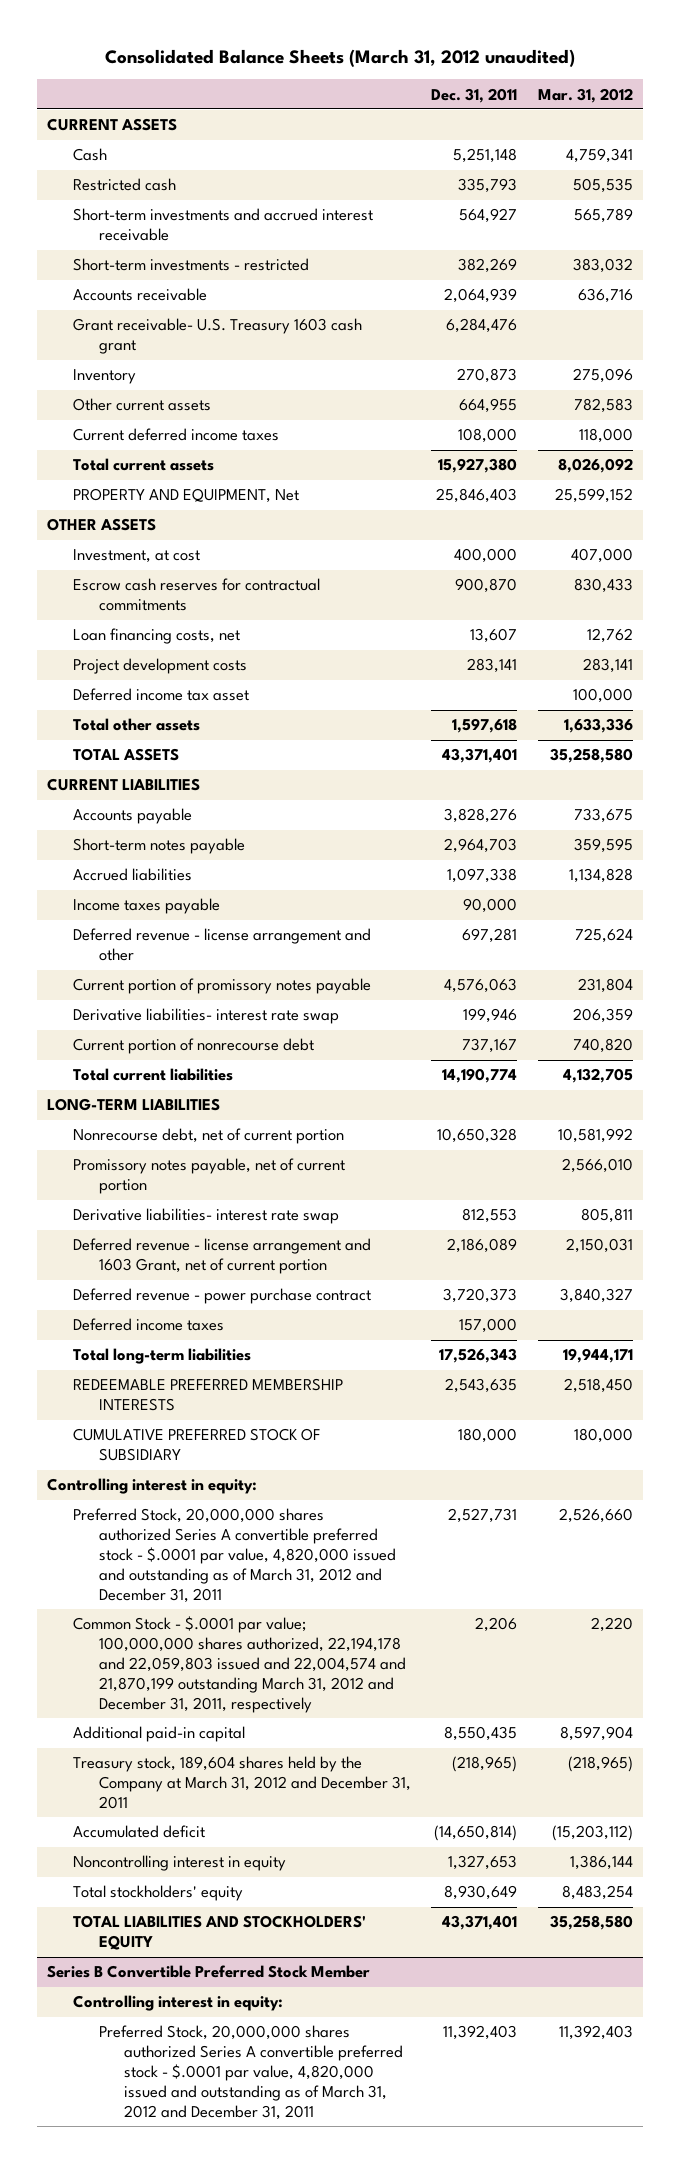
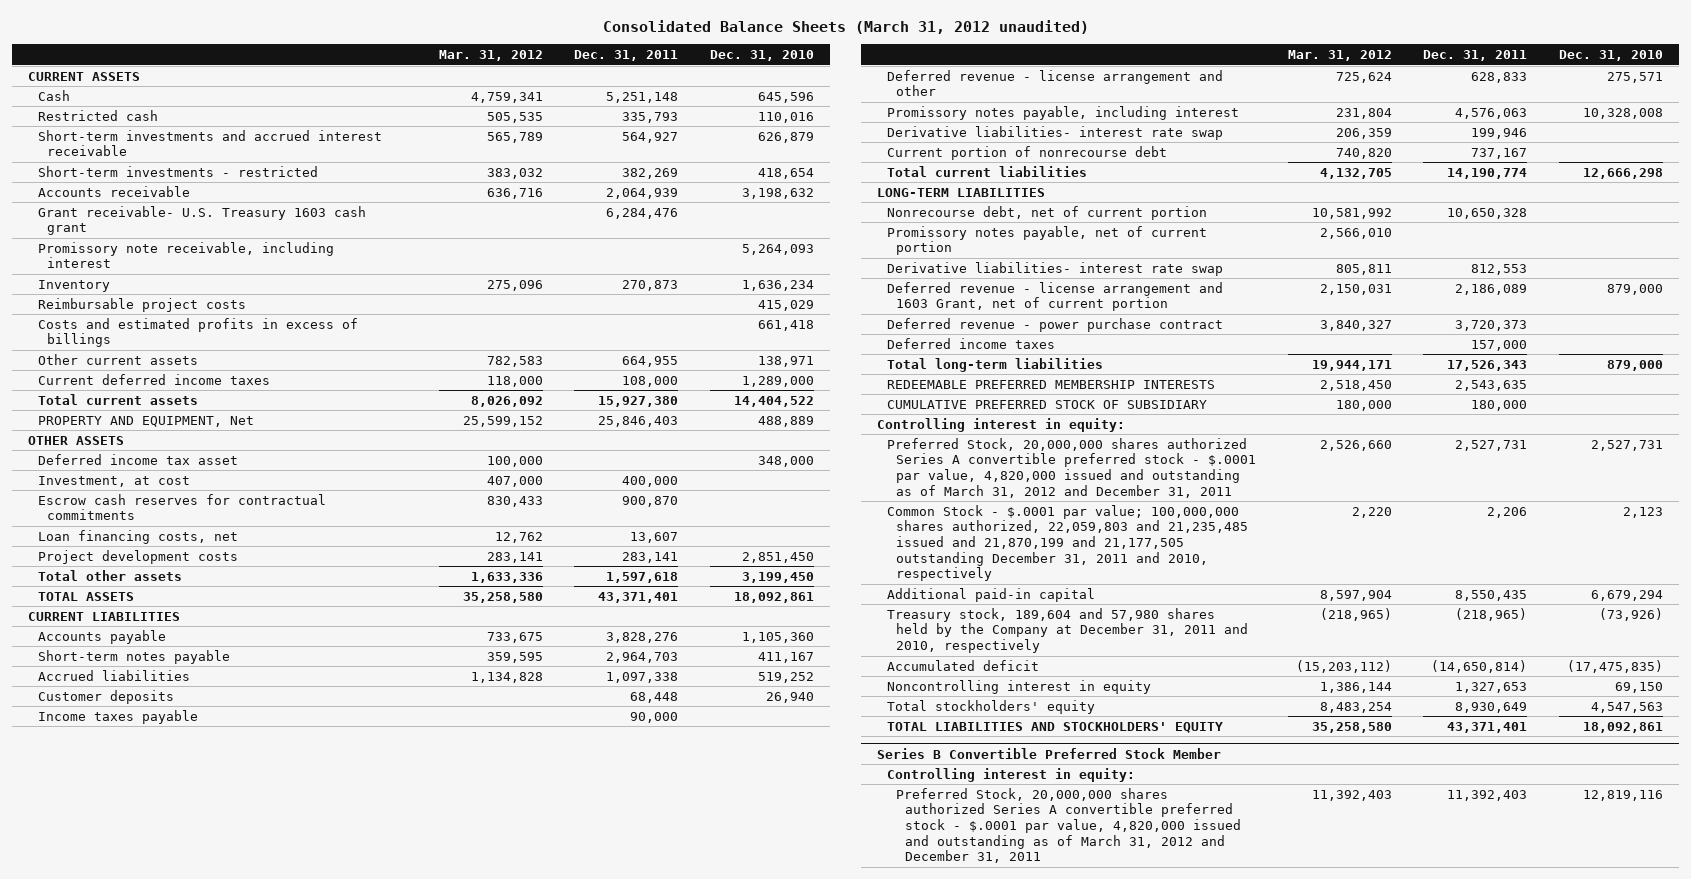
- | Dec. 31, 2011 | Mar. 31, 2012
+ | Mar. 31, 2012 | Dec. 31, 2011 | Dec. 31, 2010
+ Promissory note receivable, including interest | | | 5,264,093
+ Reimbursable project costs | | | 415,029
+ Costs and estimated profits in excess of billings | | | 661,418
moved up: Deferred income tax asset | 100,000 | | 348,000
+ Customer deposits | | 68,448 | 26,940
- Deferred revenue - license arrangement and other | 697,281 | 725,624
- Current portion of promissory notes payable | 4,576,063 | 231,804
+ Deferred revenue - license arrangement and other | 725,624 | 628,833 | 275,571
+ Promissory notes payable, including interest | 231,804 | 4,576,063 | 10,328,008
- Common Stock - $.0001 par value; 100,000,000 shares authorized, 22,194,178 and 22,059,803 issued and 22,004,574 and 21,870,199 outstanding March 31, 2012 and December 31, 2011, respectively | 2,206 | 2,220
+ Common Stock - $.0001 par value; 100,000,000 shares authorized, 22,059,803 and 21,235,485 issued and 21,870,199 and 21,177,505 outstanding December 31, 2011 and 2010, respectively | 2,220 | 2,206 | 2,123
- Treasury stock, 189,604 shares held by the Company at March 31, 2012 and December 31, 2011 | (218,965) | (218,965)
+ Treasury stock, 189,604 and 57,980 shares held by the Company at December 31, 2011 and 2010, respectively | (218,965) | (218,965) | (73,926)

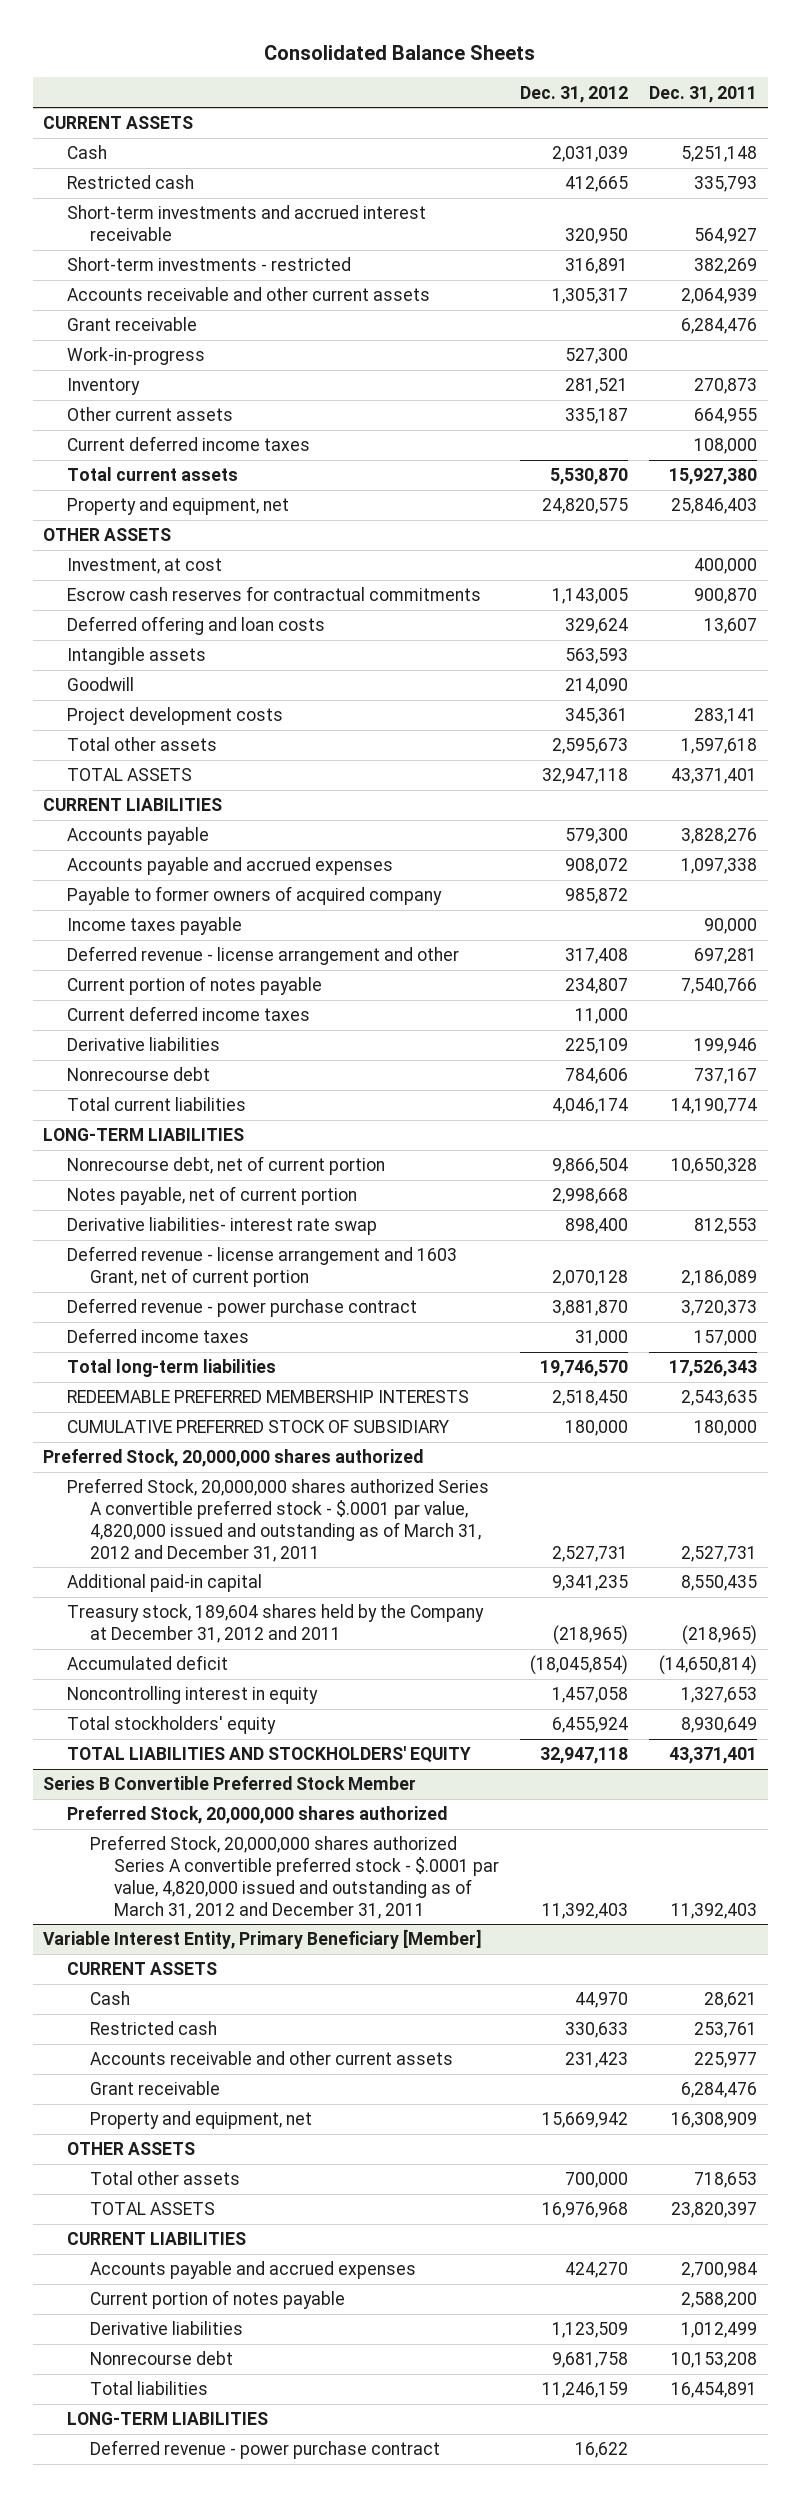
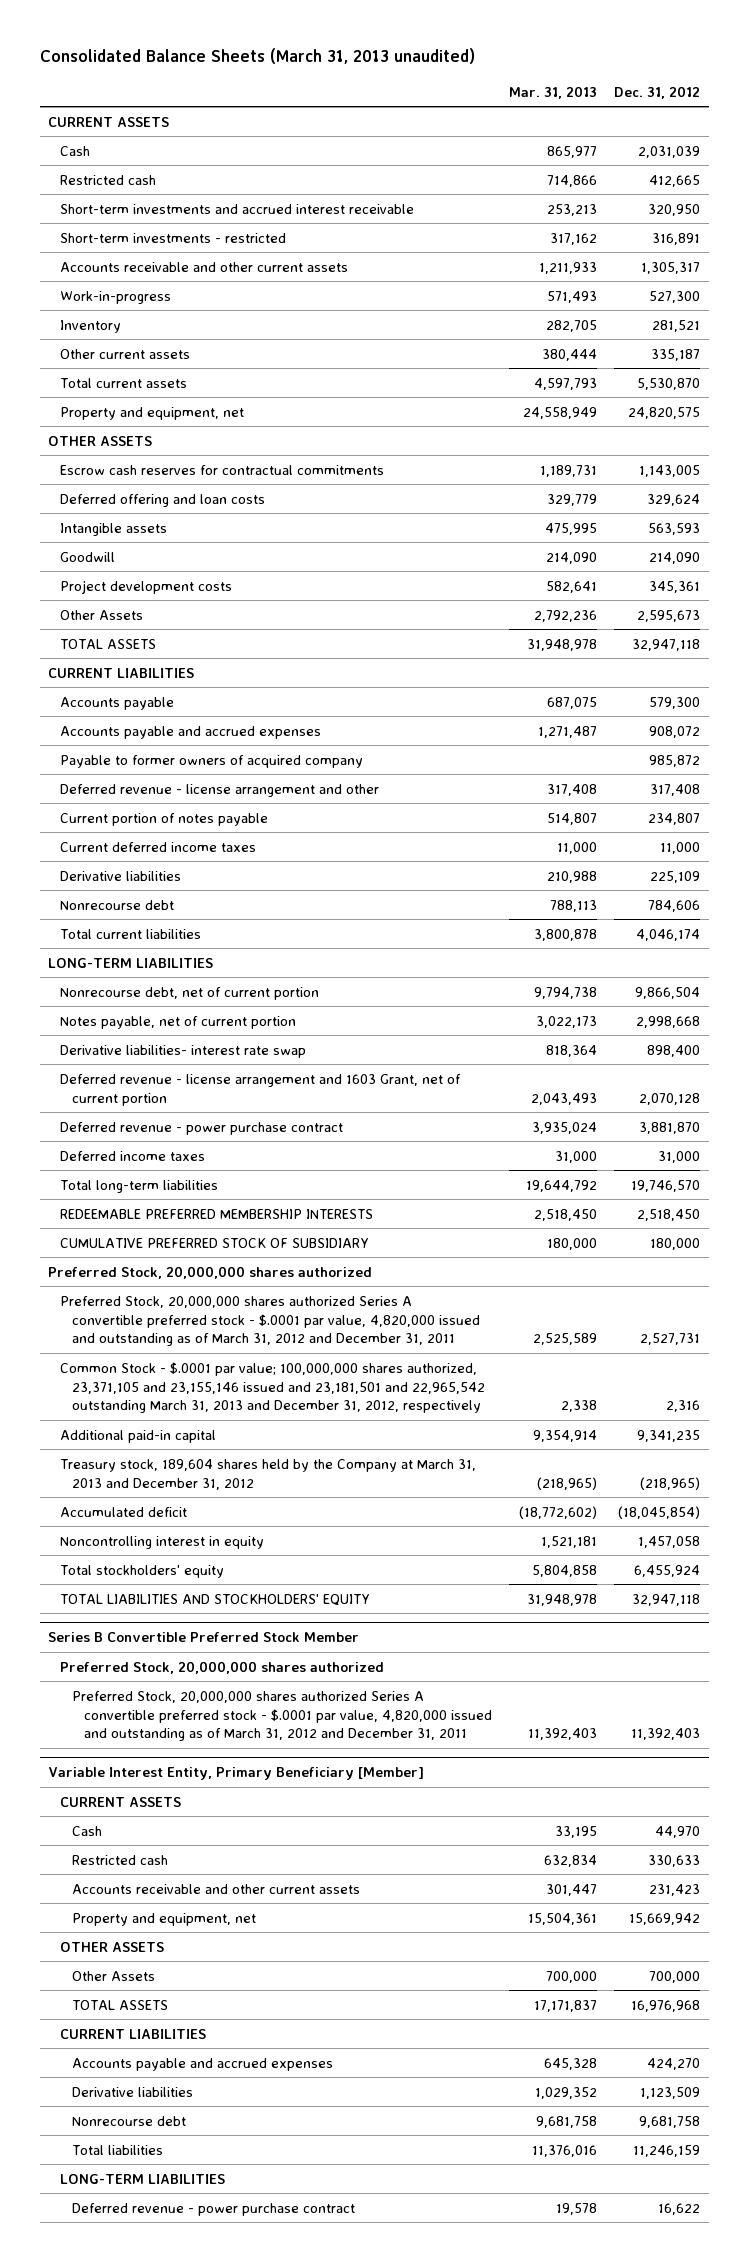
- Consolidated Balance Sheets
+ Consolidated Balance Sheets (March 31, 2013 unaudited)
- | Dec. 31, 2012 | Dec. 31, 2011
+ | Mar. 31, 2013 | Dec. 31, 2012
- Grant receivable | | 6,284,476
- Current deferred income taxes | | 108,000
- Investment, at cost | | 400,000
- Total other assets | 2,595,673 | 1,597,618
+ Other Assets | 2,792,236 | 2,595,673
- Income taxes payable | | 90,000
+ Common Stock - $.0001 par value; 100,000,000 shares authorized, 23,371,105 and 23,155,146 issued and 23,181,501 and 22,965,542 outstanding March 31, 2013 and December 31, 2012, respectively | 2,338 | 2,316
- Treasury stock, 189,604 shares held by the Company at December 31, 2012 and 2011 | (218,965) | (218,965)
+ Treasury stock, 189,604 shares held by the Company at March 31, 2013 and December 31, 2012 | (218,965) | (218,965)
@ Variable Interest Entity, Primary Beneficiary [Member]
- Grant receivable | | 6,284,476
- Total other assets | 700,000 | 718,653
+ Other Assets | 700,000 | 700,000
- Current portion of notes payable | | 2,588,200

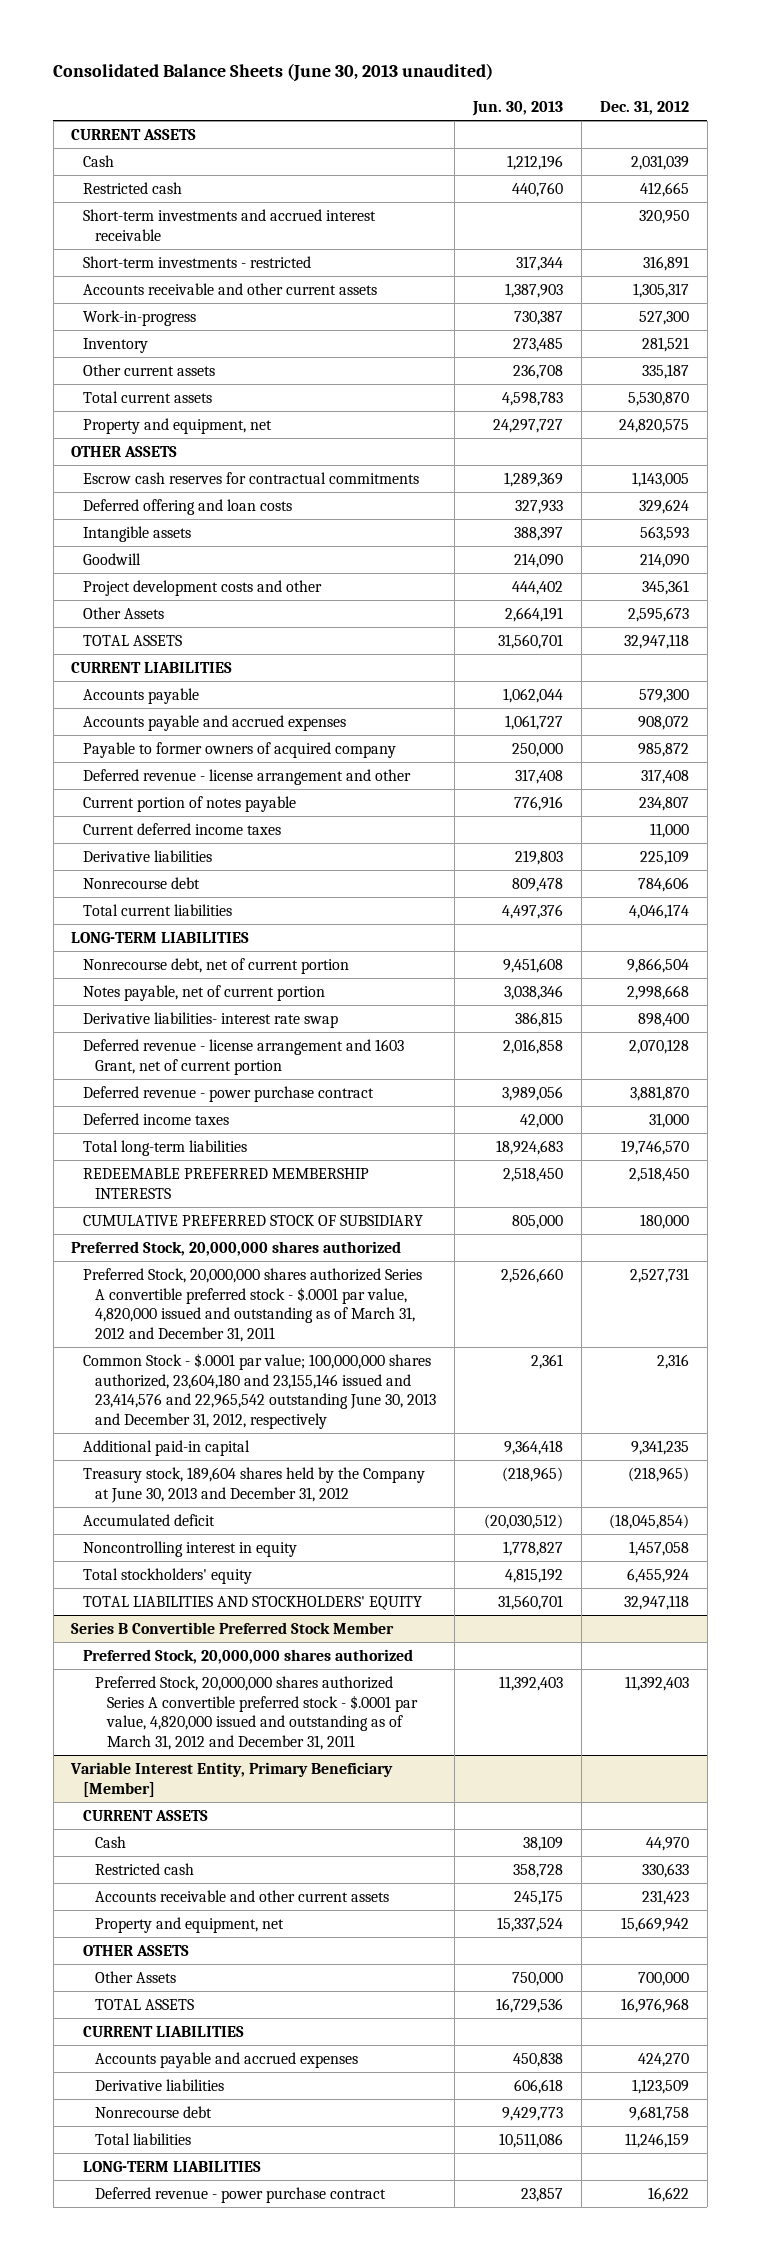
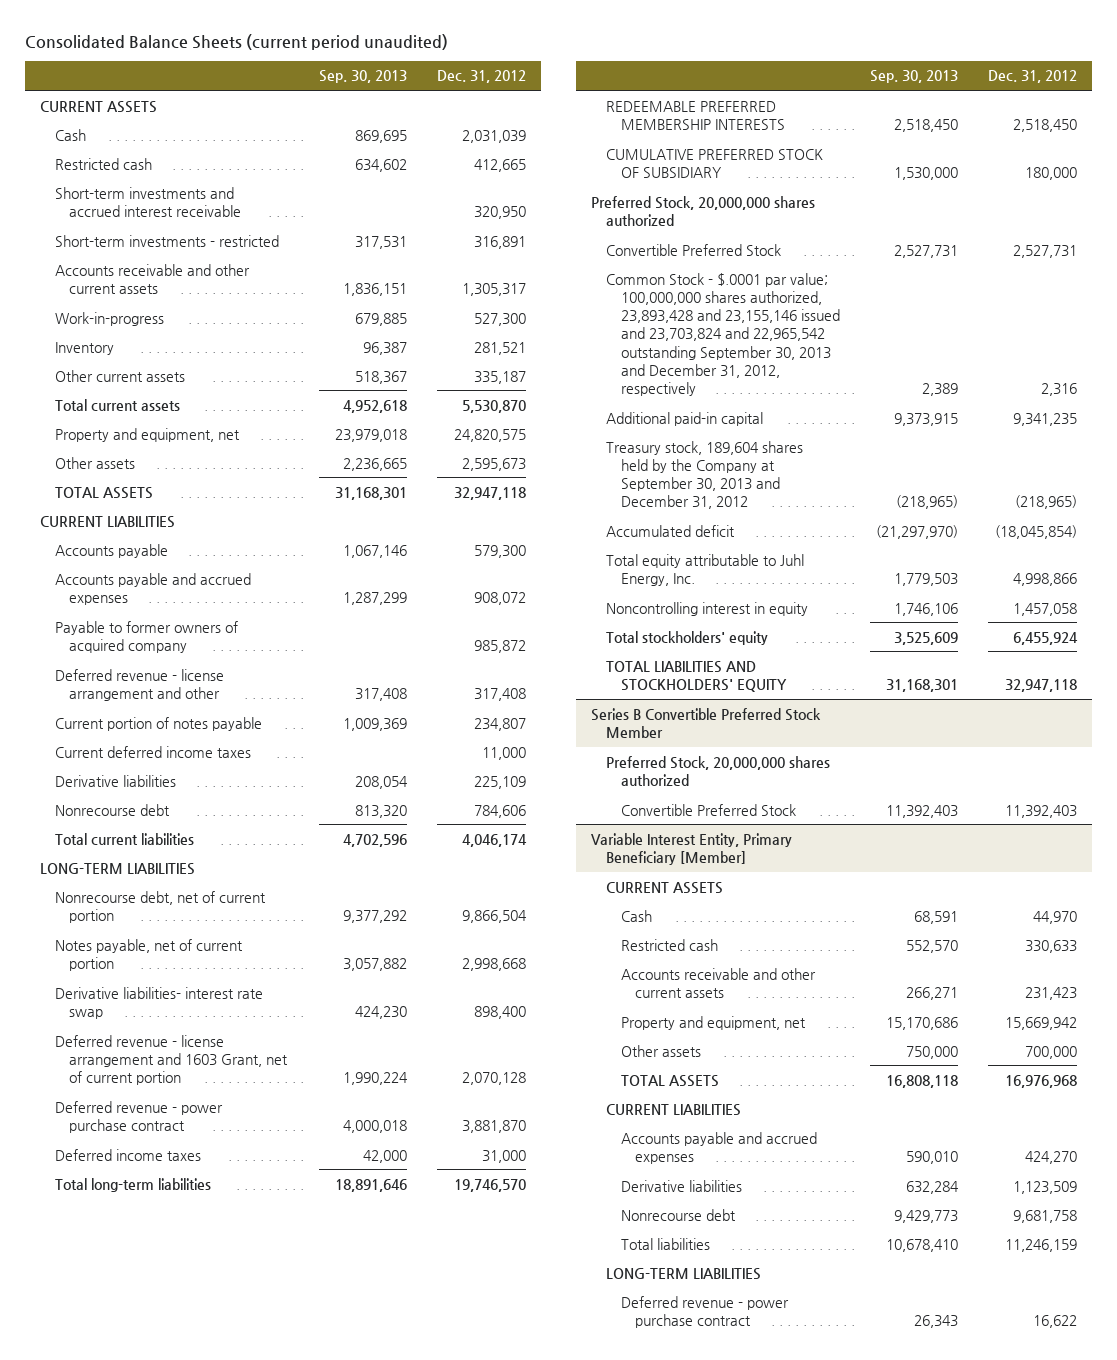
- Consolidated Balance Sheets (June 30, 2013 unaudited)
+ Consolidated Balance Sheets (current period unaudited)
- | Jun. 30, 2013 | Dec. 31, 2012
+ | Sep. 30, 2013 | Dec. 31, 2012
- OTHER ASSETS
- Escrow cash reserves for contractual commitments | 1,289,369 | 1,143,005
- Deferred offering and loan costs | 327,933 | 329,624
- Intangible assets | 388,397 | 563,593
- Goodwill | 214,090 | 214,090
- Project development costs and other | 444,402 | 345,361
- Other Assets | 2,664,191 | 2,595,673
+ Other assets | 2,236,665 | 2,595,673
- Preferred Stock, 20,000,000 shares authorized Series A convertible preferred stock - $.0001 par value, 4,820,000 issued and outstanding as of March 31, 2012 and December 31, 2011 | 2,526,660 | 2,527,731
- Common Stock - $.0001 par value; 100,000,000 shares authorized, 23,604,180 and 23,155,146 issued and 23,414,576 and 22,965,542 outstanding June 30, 2013 and December 31, 2012, respectively | 2,361 | 2,316
+ Convertible Preferred Stock | 2,527,731 | 2,527,731
+ Common Stock - $.0001 par value; 100,000,000 shares authorized, 23,893,428 and 23,155,146 issued and 23,703,824 and 22,965,542 outstanding September 30, 2013 and December 31, 2012, respectively | 2,389 | 2,316
- Treasury stock, 189,604 shares held by the Company at June 30, 2013 and December 31, 2012 | (218,965) | (218,965)
+ Treasury stock, 189,604 shares held by the Company at September 30, 2013 and December 31, 2012 | (218,965) | (218,965)
+ Total equity attributable to Juhl Energy, Inc. | 1,779,503 | 4,998,866
@ Series B Convertible Preferred Stock Member
- Preferred Stock, 20,000,000 shares authorized Series A convertible preferred stock - $.0001 par value, 4,820,000 issued and outstanding as of March 31, 2012 and December 31, 2011 | 11,392,403 | 11,392,403
+ Convertible Preferred Stock | 11,392,403 | 11,392,403
@ Variable Interest Entity, Primary Beneficiary [Member]
- OTHER ASSETS
- Other Assets | 750,000 | 700,000
+ Other assets | 750,000 | 700,000

